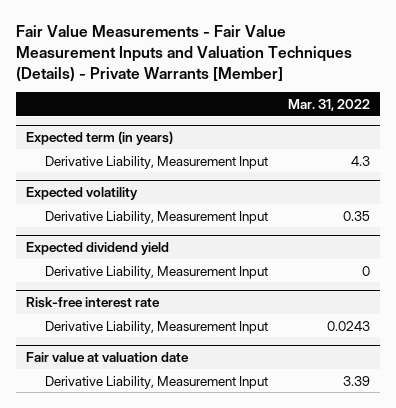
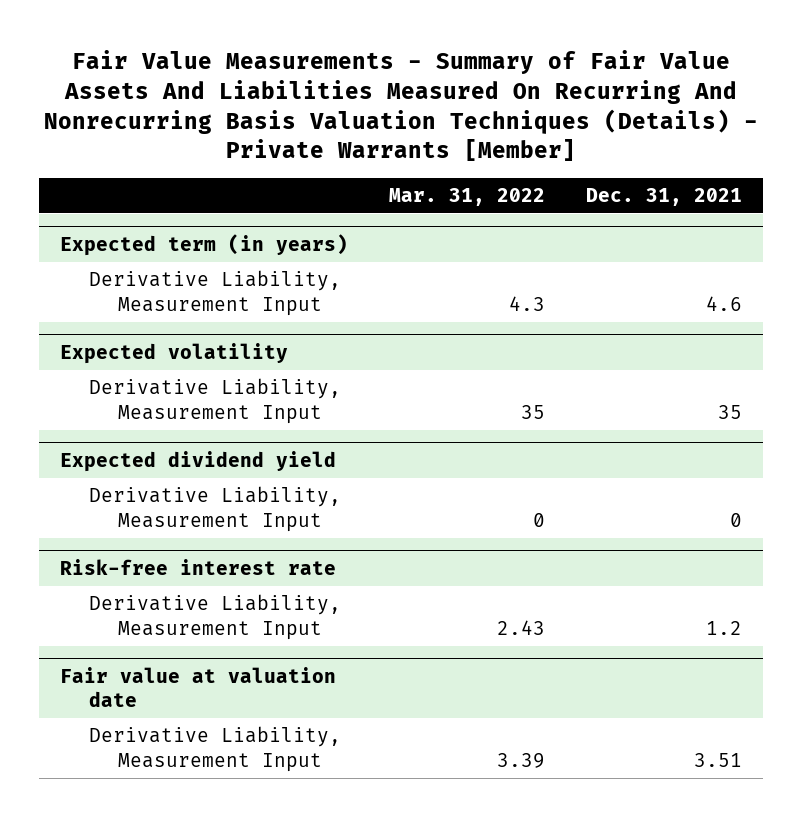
- Fair Value Measurements - Fair Value Measurement Inputs and Valuation Techniques (Details) - Private Warrants [Member]
+ Fair Value Measurements - Summary of Fair Value Assets And Liabilities Measured On Recurring And Nonrecurring Basis Valuation Techniques (Details) - Private Warrants [Member]
- | Mar. 31, 2022
+ | Mar. 31, 2022 | Dec. 31, 2021
@ Expected volatility
- Derivative Liability, Measurement Input | 0.35
+ Derivative Liability, Measurement Input | 35 | 35
@ Risk-free interest rate
- Derivative Liability, Measurement Input | 0.0243
+ Derivative Liability, Measurement Input | 2.43 | 1.2

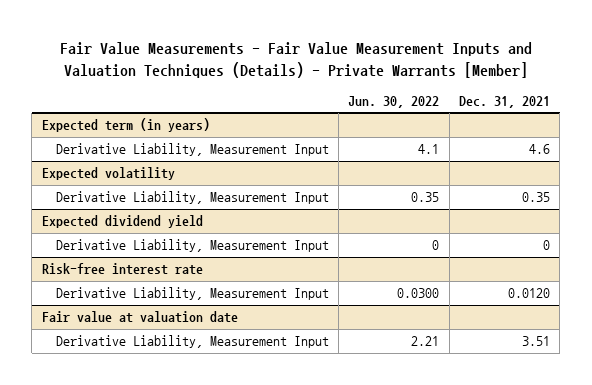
- Fair Value Measurements - Summary of Fair Value Assets And Liabilities Measured On Recurring And Nonrecurring Basis Valuation Techniques (Details) - Private Warrants [Member]
+ Fair Value Measurements - Fair Value Measurement Inputs and Valuation Techniques (Details) - Private Warrants [Member]
- | Mar. 31, 2022 | Dec. 31, 2021
+ | Jun. 30, 2022 | Dec. 31, 2021
@ Expected volatility
- Derivative Liability, Measurement Input | 35 | 35
+ Derivative Liability, Measurement Input | 0.35 | 0.35
@ Risk-free interest rate
- Derivative Liability, Measurement Input | 2.43 | 1.2
+ Derivative Liability, Measurement Input | 0.0300 | 0.0120

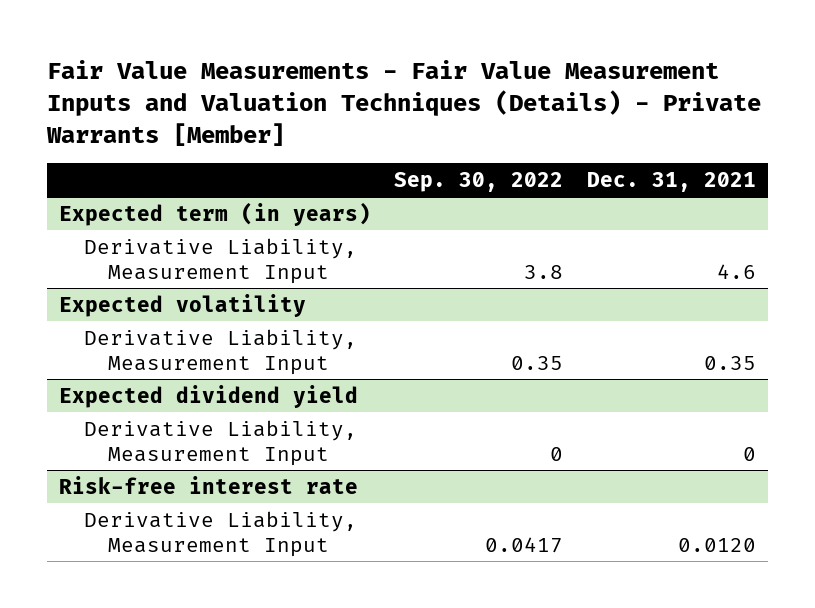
- | Jun. 30, 2022 | Dec. 31, 2021
+ | Sep. 30, 2022 | Dec. 31, 2021
- Fair value at valuation date
- Derivative Liability, Measurement Input | 2.21 | 3.51

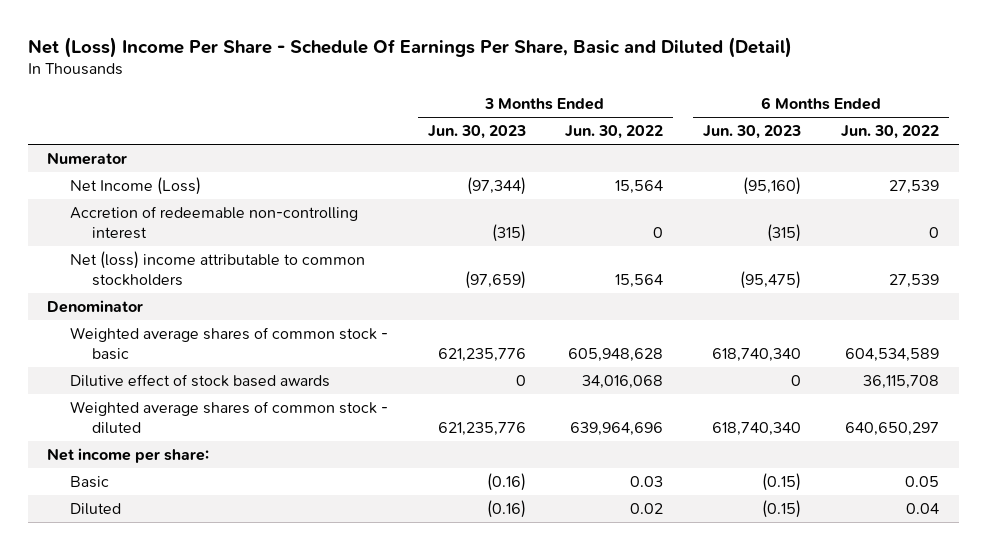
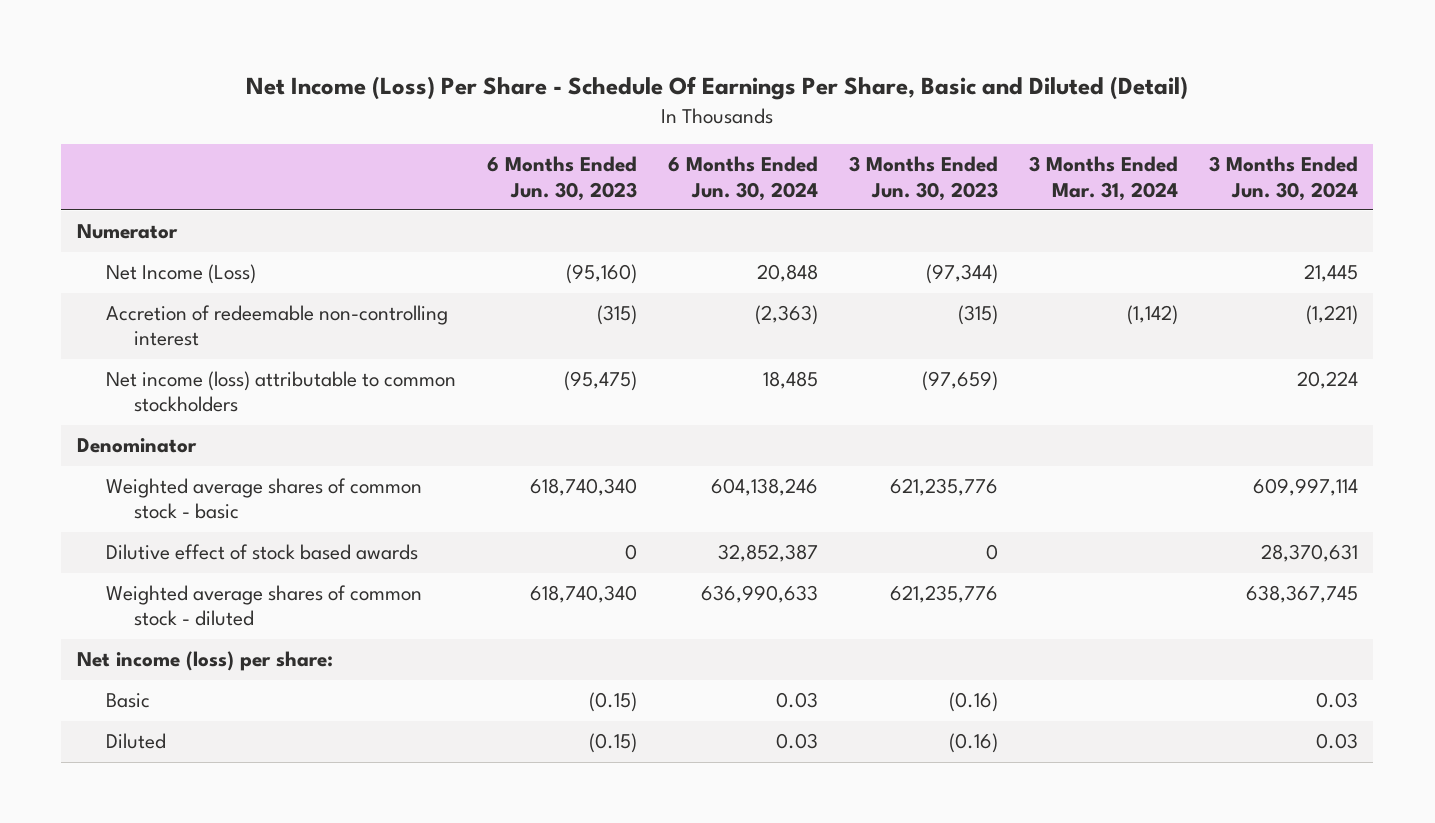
- Net (Loss) Income Per Share - Schedule Of Earnings Per Share, Basic and Diluted (Detail)
+ Net Income (Loss) Per Share - Schedule Of Earnings Per Share, Basic and Diluted (Detail)
- | 3 Months Ended Jun. 30, 2023 | 3 Months Ended Jun. 30, 2022 | 6 Months Ended Jun. 30, 2023 | 6 Months Ended Jun. 30, 2022
+ | 6 Months Ended Jun. 30, 2023 | 6 Months Ended Jun. 30, 2024 | 3 Months Ended Jun. 30, 2023 | 3 Months Ended Mar. 31, 2024 | 3 Months Ended Jun. 30, 2024
- Net (loss) income attributable to common stockholders | (97,659) | 15,564 | (95,475) | 27,539
+ Net income (loss) attributable to common stockholders | (95,475) | 18,485 | (97,659) | | 20,224
- Net income per share:
+ Net income (loss) per share:

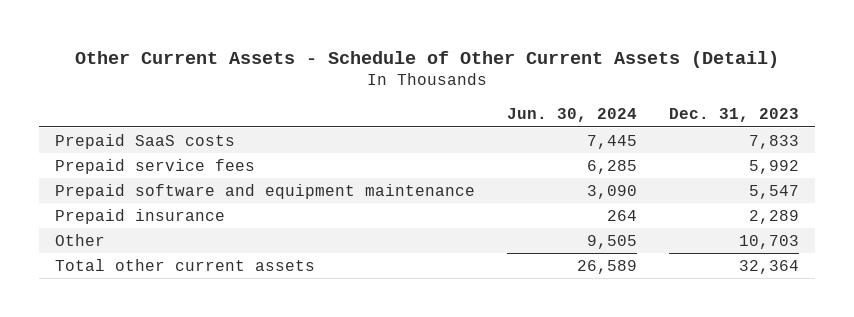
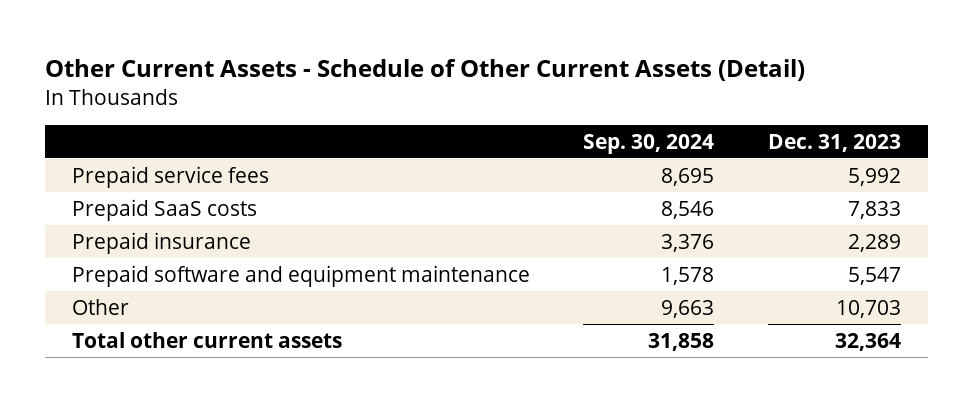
- | Jun. 30, 2024 | Dec. 31, 2023
+ | Sep. 30, 2024 | Dec. 31, 2023
moved down: Prepaid SaaS costs | 8,546 | 7,833
moved down: Prepaid software and equipment maintenance | 1,578 | 5,547

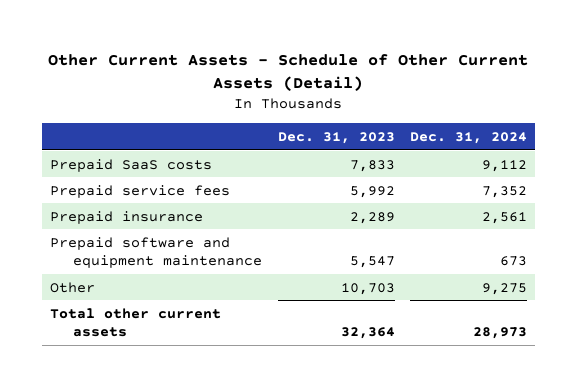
- | Sep. 30, 2024 | Dec. 31, 2023
+ | Dec. 31, 2023 | Dec. 31, 2024
moved down: Prepaid service fees | 5,992 | 7,352

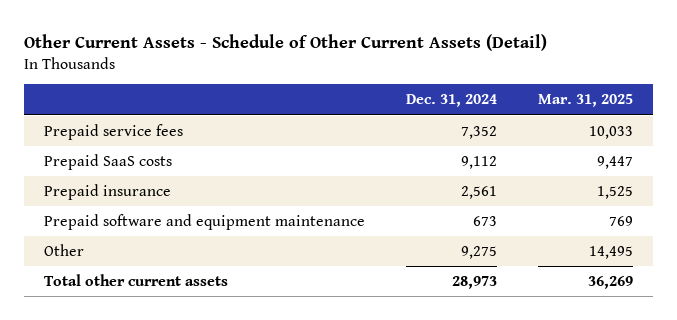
- | Dec. 31, 2023 | Dec. 31, 2024
+ | Dec. 31, 2024 | Mar. 31, 2025
moved down: Prepaid SaaS costs | 9,112 | 9,447

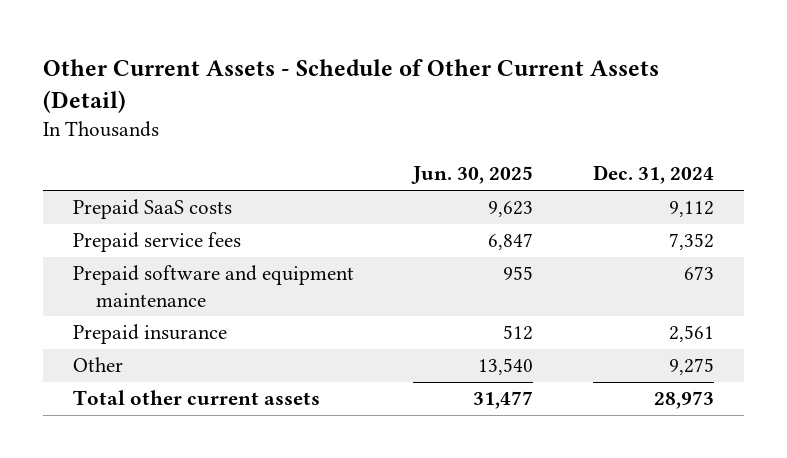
- | Dec. 31, 2024 | Mar. 31, 2025
+ | Jun. 30, 2025 | Dec. 31, 2024
moved down: Prepaid service fees | 6,847 | 7,352
moved down: Prepaid insurance | 512 | 2,561

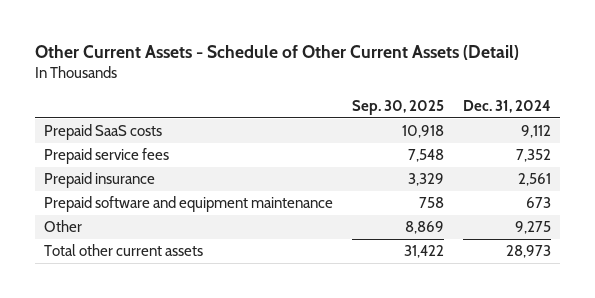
- | Jun. 30, 2025 | Dec. 31, 2024
+ | Sep. 30, 2025 | Dec. 31, 2024
moved down: Prepaid software and equipment maintenance | 758 | 673

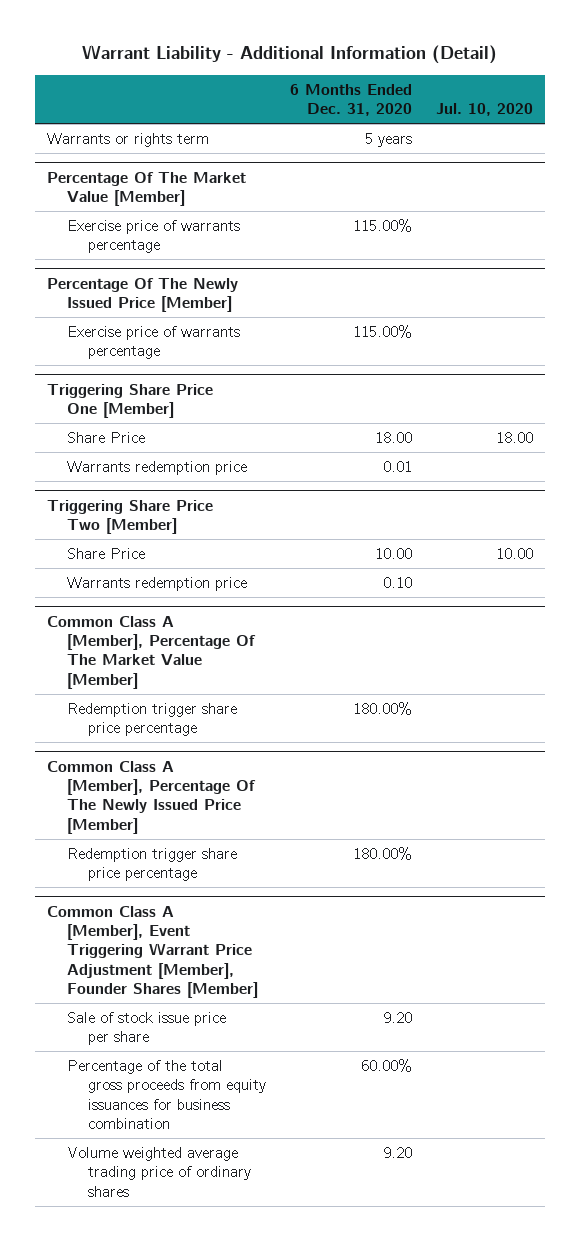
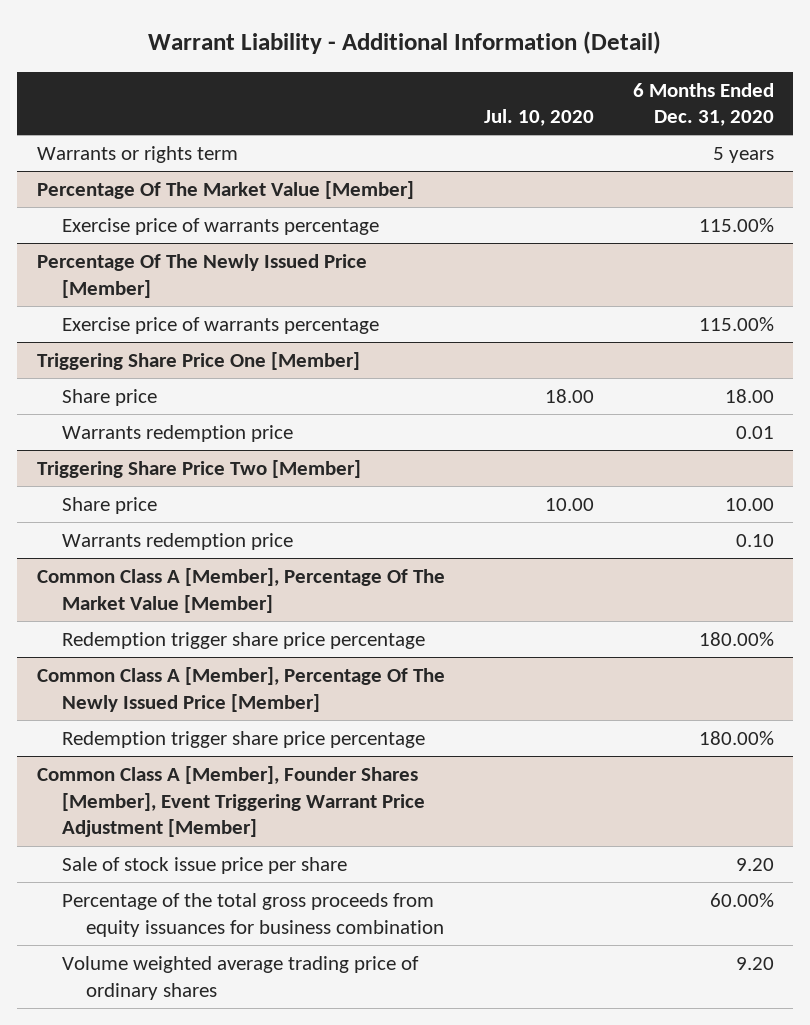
- | 6 Months Ended Dec. 31, 2020 | Jul. 10, 2020
+ | Jul. 10, 2020 | 6 Months Ended Dec. 31, 2020
@ Triggering Share Price One [Member]
- Share Price | 18.00 | 18.00
+ Share price | 18.00 | 18.00
@ Triggering Share Price Two [Member]
- Share Price | 10.00 | 10.00
+ Share price | 10.00 | 10.00
- Common Class A [Member], Event Triggering Warrant Price Adjustment [Member], Founder Shares [Member]
+ Common Class A [Member], Founder Shares [Member], Event Triggering Warrant Price Adjustment [Member]

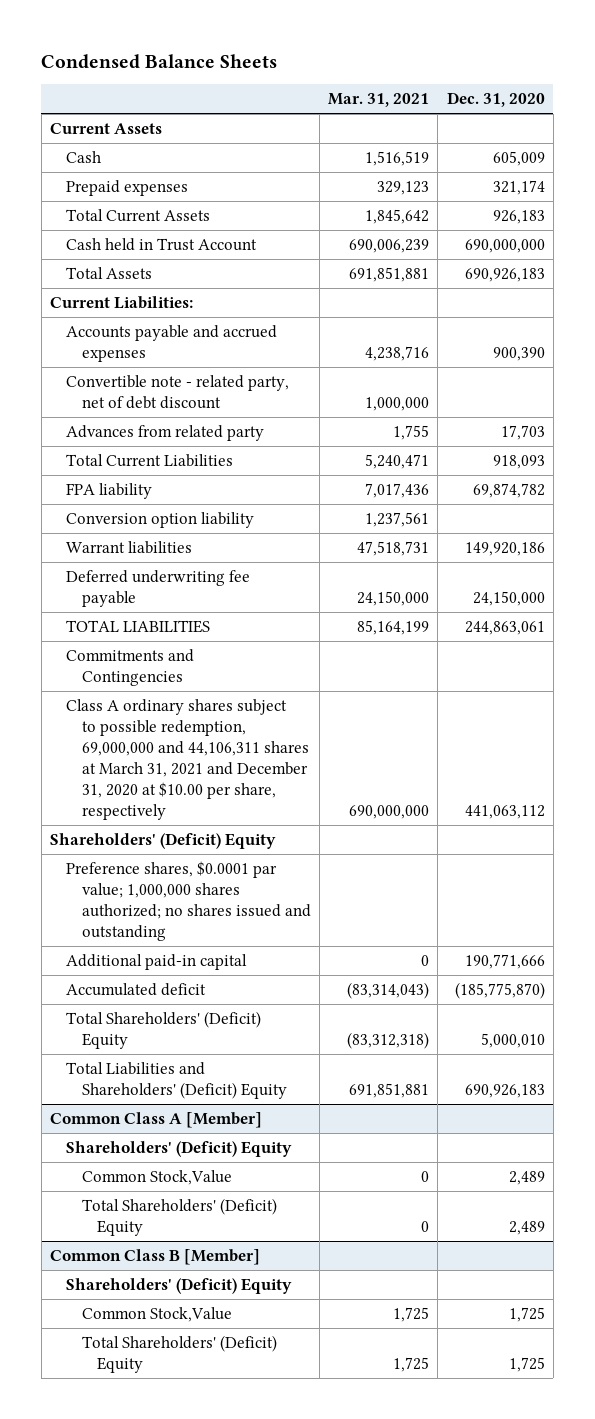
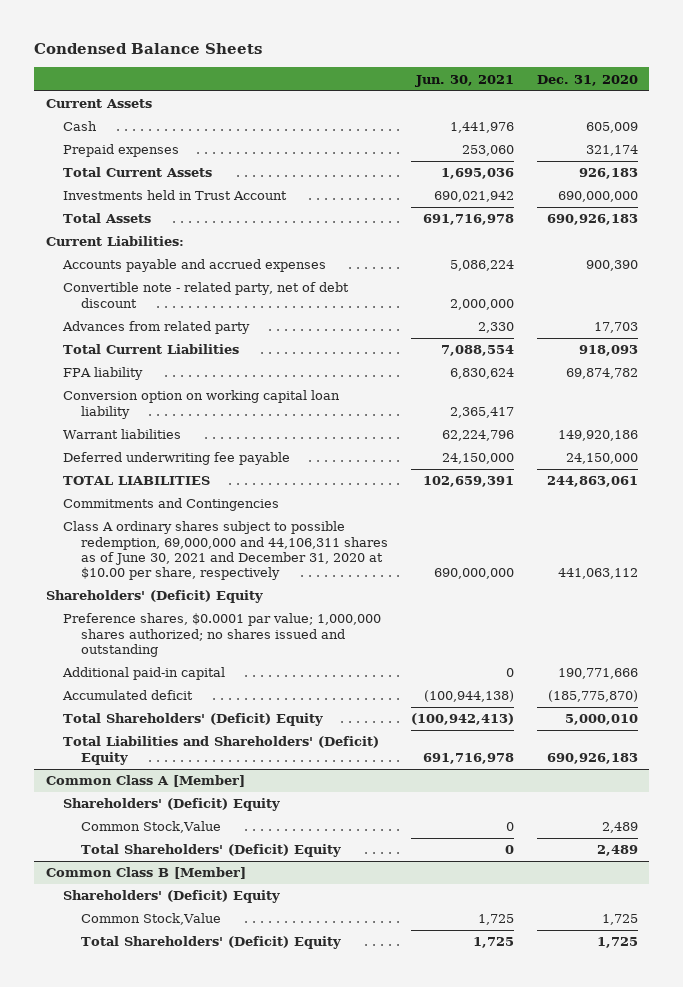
- | Mar. 31, 2021 | Dec. 31, 2020
+ | Jun. 30, 2021 | Dec. 31, 2020
- Cash held in Trust Account | 690,006,239 | 690,000,000
+ Investments held in Trust Account | 690,021,942 | 690,000,000
- Conversion option liability | 1,237,561 |
+ Conversion option on working capital loan liability | 2,365,417 |
- Class A ordinary shares subject to possible redemption, 69,000,000 and 44,106,311 shares at March 31, 2021 and December 31, 2020 at $10.00 per share, respectively | 690,000,000 | 441,063,112
+ Class A ordinary shares subject to possible redemption, 69,000,000 and 44,106,311 shares as of June 30, 2021 and December 31, 2020 at $10.00 per share, respectively | 690,000,000 | 441,063,112

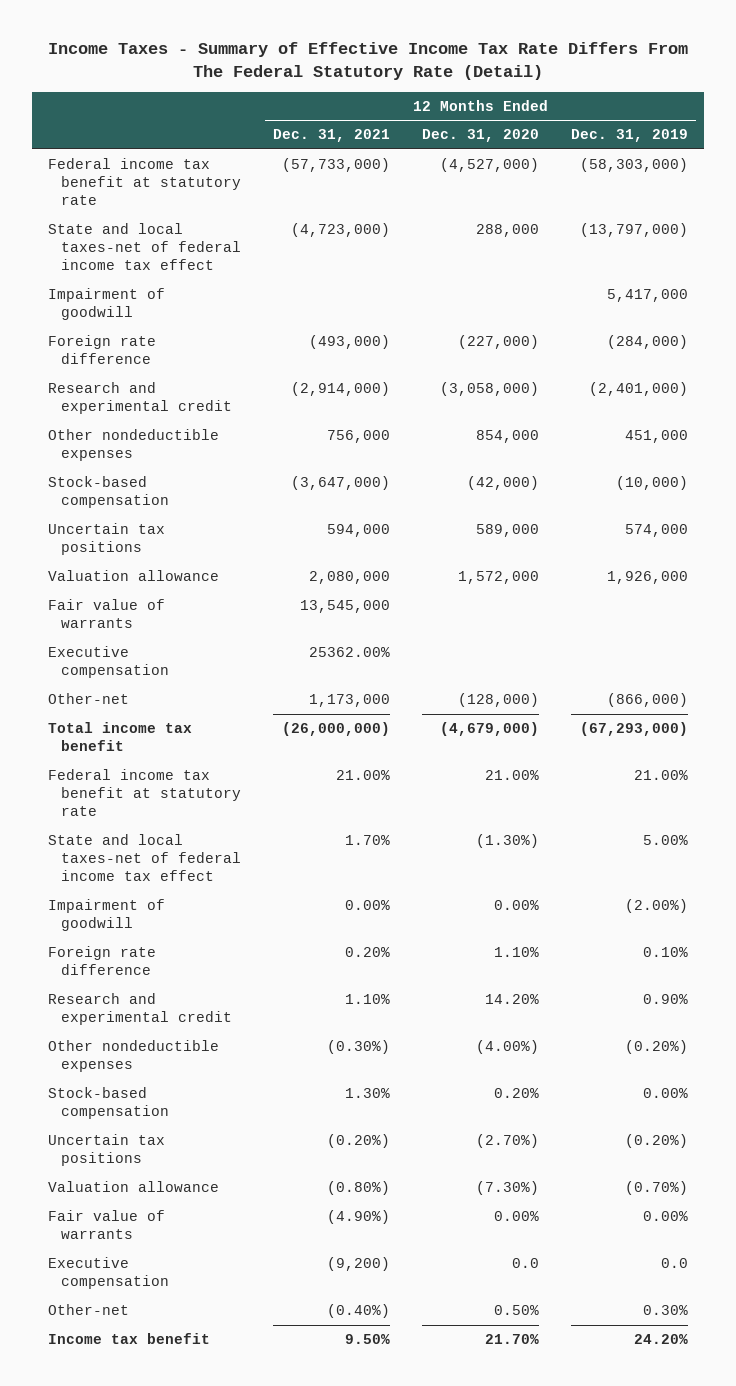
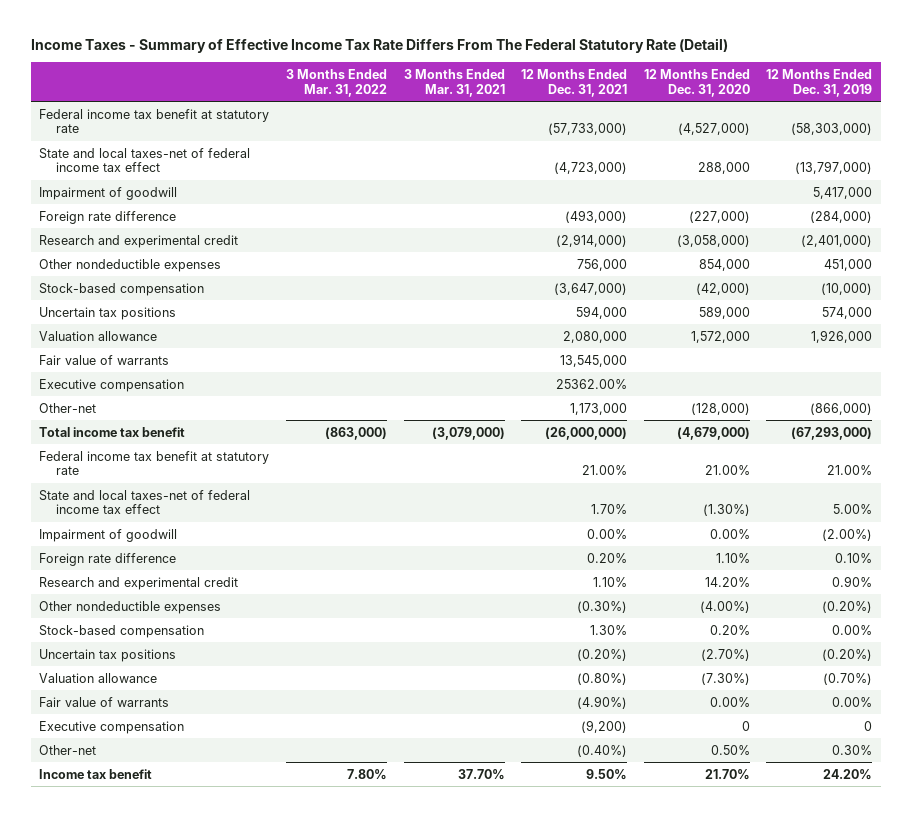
- | 12 Months Ended Dec. 31, 2021 | 12 Months Ended Dec. 31, 2020 | 12 Months Ended Dec. 31, 2019
+ | 3 Months Ended Mar. 31, 2022 | 3 Months Ended Mar. 31, 2021 | 12 Months Ended Dec. 31, 2021 | 12 Months Ended Dec. 31, 2020 | 12 Months Ended Dec. 31, 2019
- Executive compensation | (9,200) | 0.0 | 0.0
+ Executive compensation | | | (9,200) | 0 | 0

